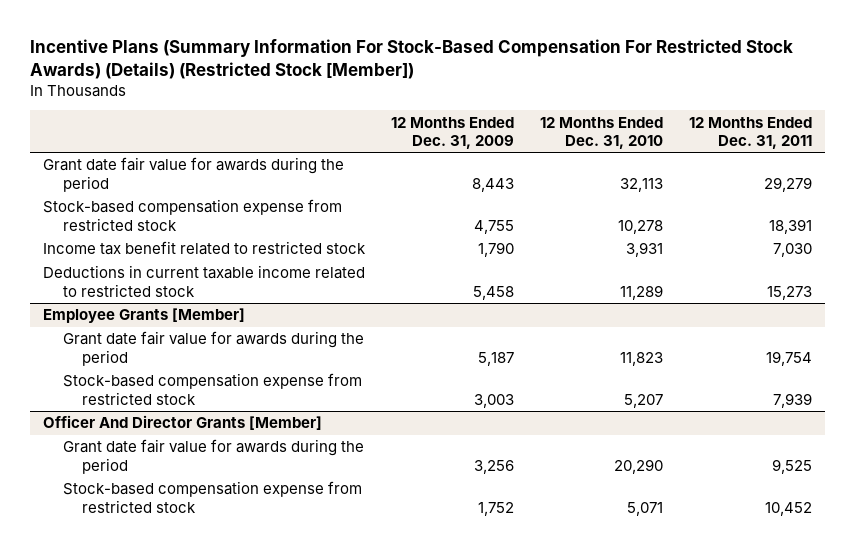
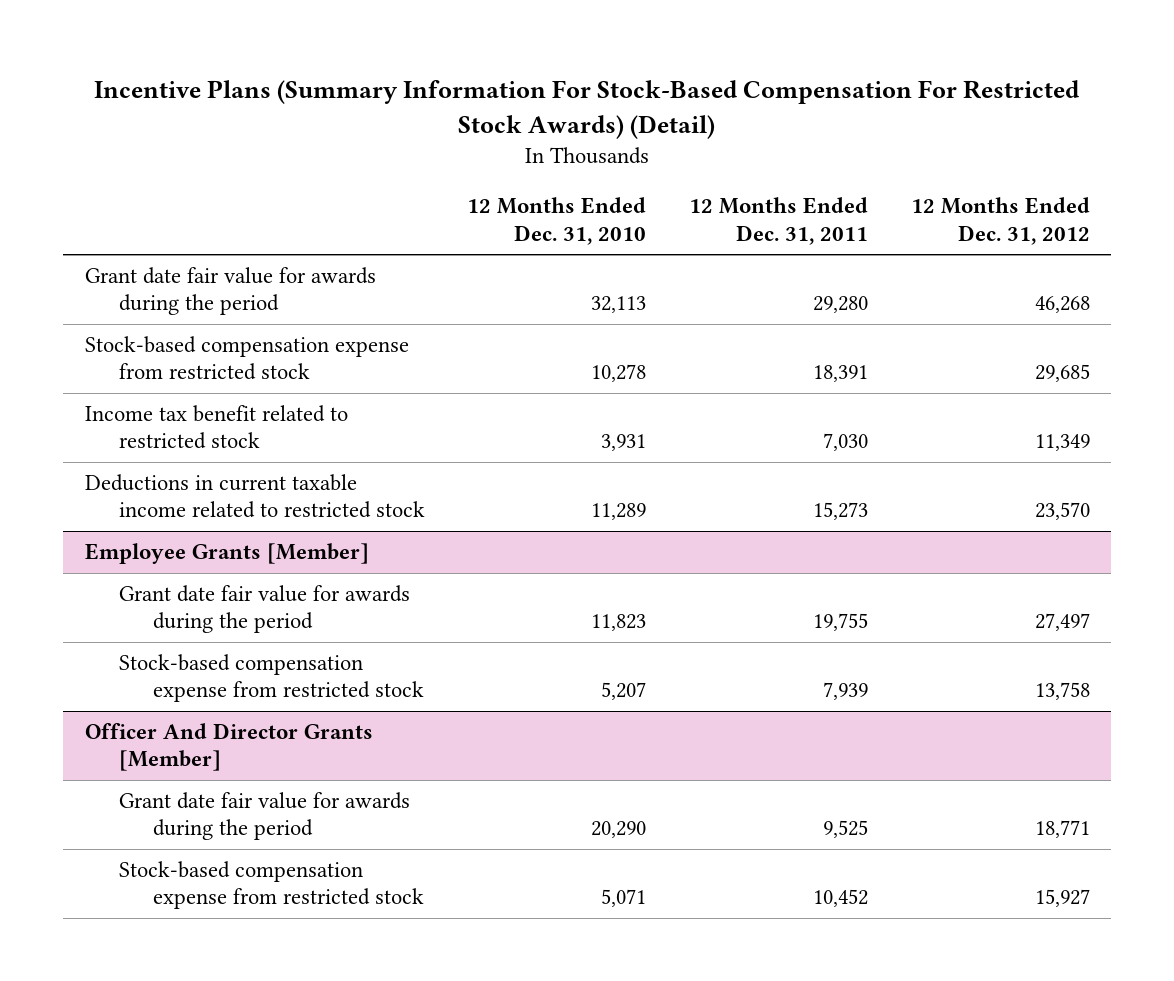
- Incentive Plans (Summary Information For Stock-Based Compensation For Restricted Stock Awards) (Details) (Restricted Stock [Member])
+ Incentive Plans (Summary Information For Stock-Based Compensation For Restricted Stock Awards) (Detail)
- | 12 Months Ended Dec. 31, 2009 | 12 Months Ended Dec. 31, 2010 | 12 Months Ended Dec. 31, 2011
+ | 12 Months Ended Dec. 31, 2010 | 12 Months Ended Dec. 31, 2011 | 12 Months Ended Dec. 31, 2012
- Grant date fair value for awards during the period | 8,443 | 32,113 | 29,279
+ Grant date fair value for awards during the period | 32,113 | 29,280 | 46,268
@ Employee Grants [Member]
- Grant date fair value for awards during the period | 5,187 | 11,823 | 19,754
+ Grant date fair value for awards during the period | 11,823 | 19,755 | 27,497

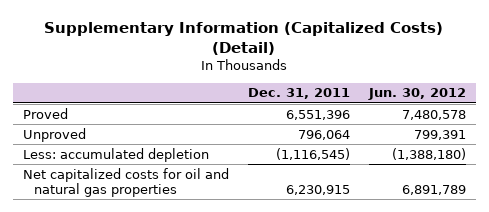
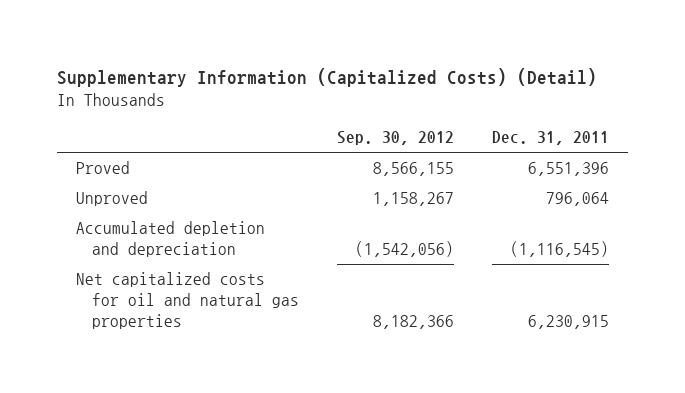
- | Dec. 31, 2011 | Jun. 30, 2012
+ | Sep. 30, 2012 | Dec. 31, 2011
- Less: accumulated depletion | (1,116,545) | (1,388,180)
+ Accumulated depletion and depreciation | (1,542,056) | (1,116,545)

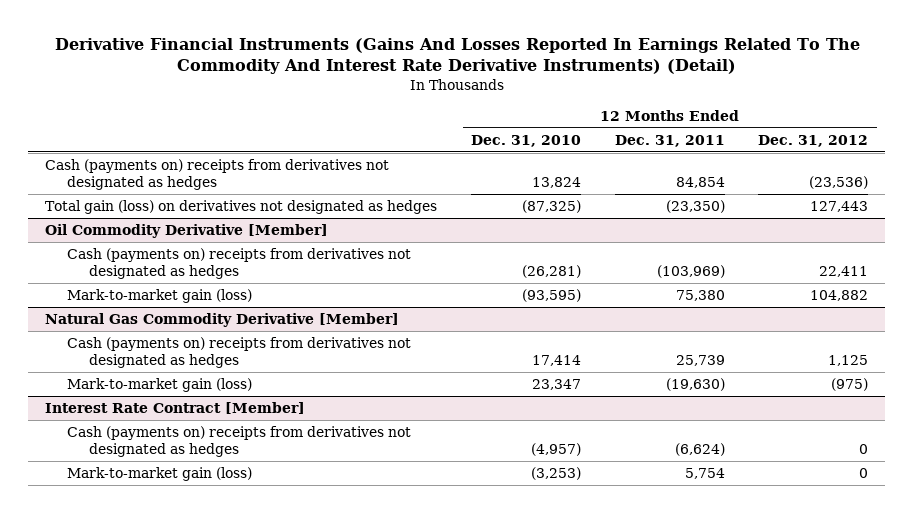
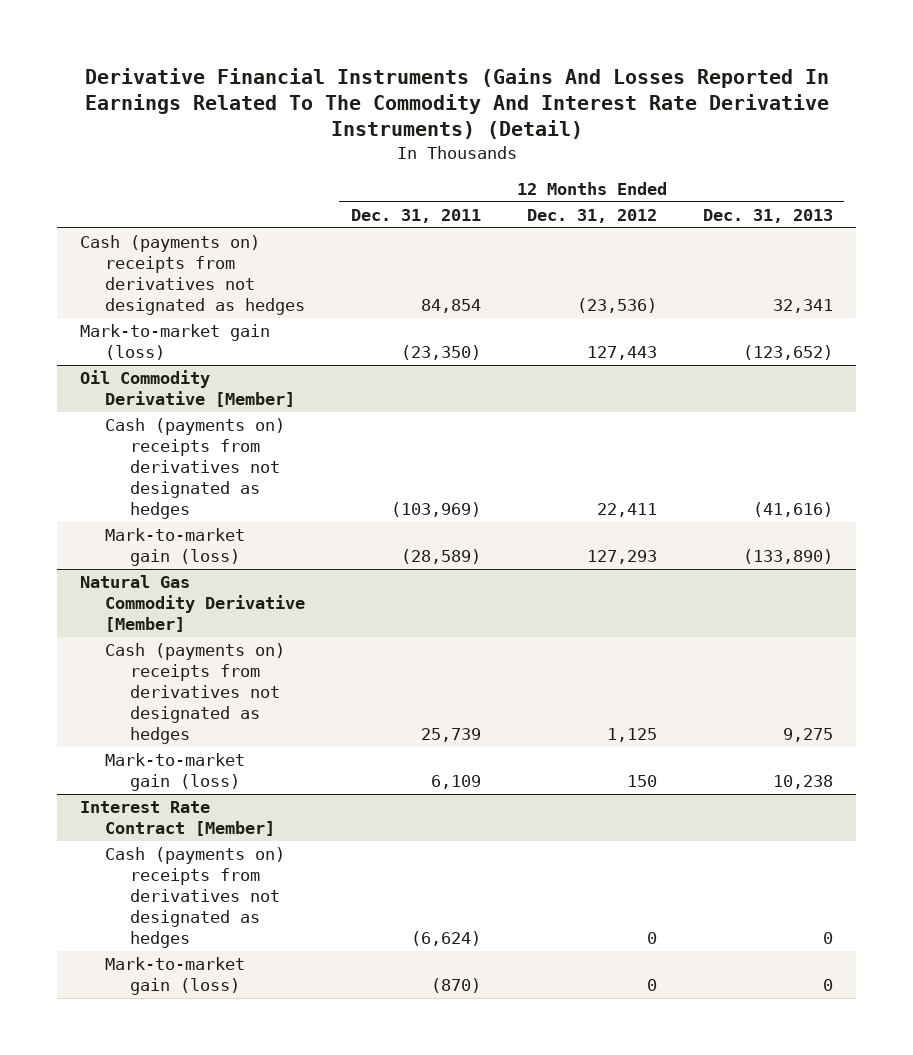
- | 12 Months Ended Dec. 31, 2010 | 12 Months Ended Dec. 31, 2011 | 12 Months Ended Dec. 31, 2012
+ | 12 Months Ended Dec. 31, 2011 | 12 Months Ended Dec. 31, 2012 | 12 Months Ended Dec. 31, 2013
- Total gain (loss) on derivatives not designated as hedges | (87,325) | (23,350) | 127,443
+ Mark-to-market gain (loss) | (23,350) | 127,443 | (123,652)
@ Oil Commodity Derivative [Member]
- Mark-to-market gain (loss) | (93,595) | 75,380 | 104,882
+ Mark-to-market gain (loss) | (28,589) | 127,293 | (133,890)
@ Natural Gas Commodity Derivative [Member]
- Mark-to-market gain (loss) | 23,347 | (19,630) | (975)
+ Mark-to-market gain (loss) | 6,109 | 150 | 10,238
@ Interest Rate Contract [Member]
- Mark-to-market gain (loss) | (3,253) | 5,754 | 0
+ Mark-to-market gain (loss) | (870) | 0 | 0

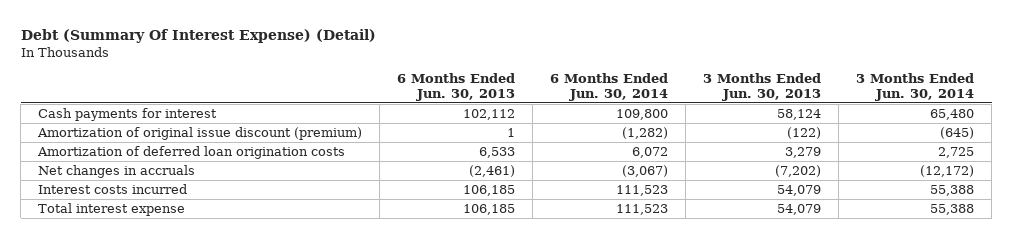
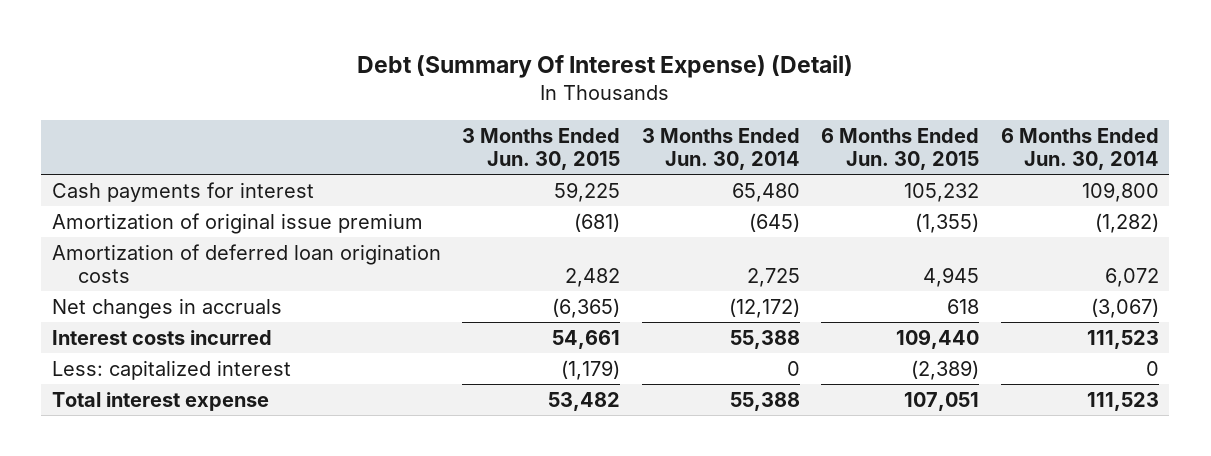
- | 6 Months Ended Jun. 30, 2013 | 6 Months Ended Jun. 30, 2014 | 3 Months Ended Jun. 30, 2013 | 3 Months Ended Jun. 30, 2014
+ | 3 Months Ended Jun. 30, 2015 | 3 Months Ended Jun. 30, 2014 | 6 Months Ended Jun. 30, 2015 | 6 Months Ended Jun. 30, 2014
- Amortization of original issue discount (premium) | 1 | (1,282) | (122) | (645)
+ Amortization of original issue premium | (681) | (645) | (1,355) | (1,282)
+ Less: capitalized interest | (1,179) | 0 | (2,389) | 0

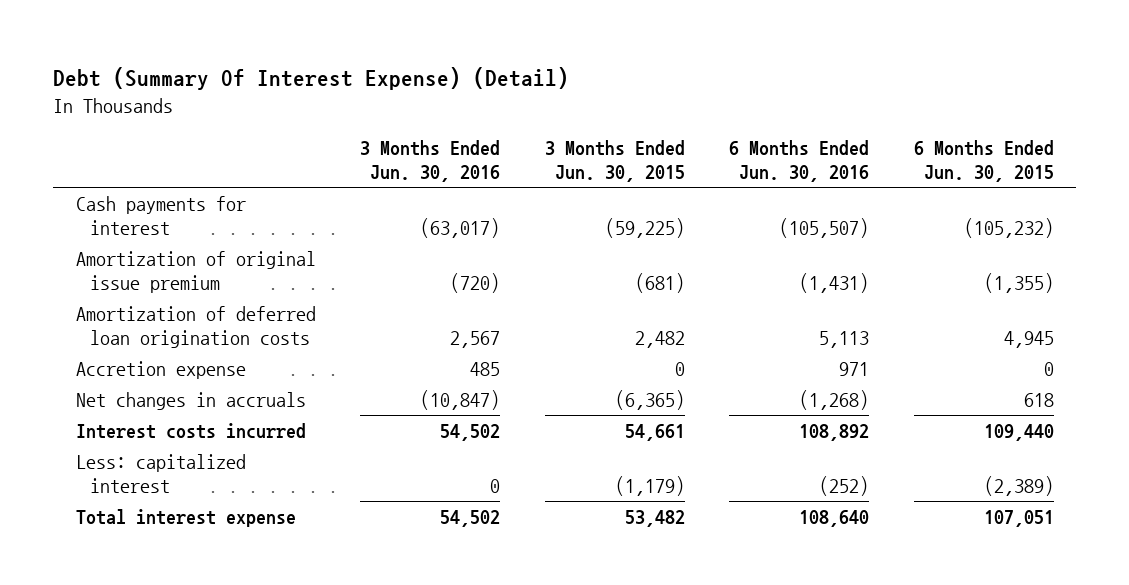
- | 3 Months Ended Jun. 30, 2015 | 3 Months Ended Jun. 30, 2014 | 6 Months Ended Jun. 30, 2015 | 6 Months Ended Jun. 30, 2014
+ | 3 Months Ended Jun. 30, 2016 | 3 Months Ended Jun. 30, 2015 | 6 Months Ended Jun. 30, 2016 | 6 Months Ended Jun. 30, 2015
- Cash payments for interest | 59,225 | 65,480 | 105,232 | 109,800
+ Cash payments for interest | (63,017) | (59,225) | (105,507) | (105,232)
+ Accretion expense | 485 | 0 | 971 | 0

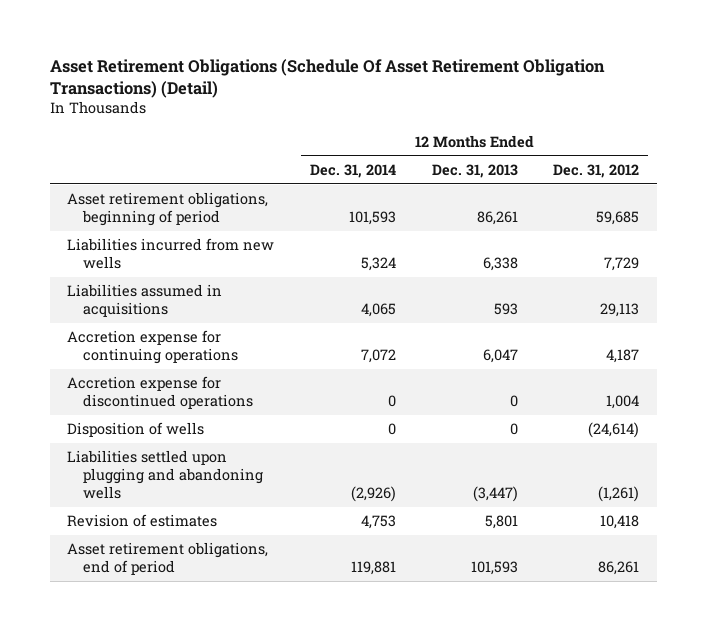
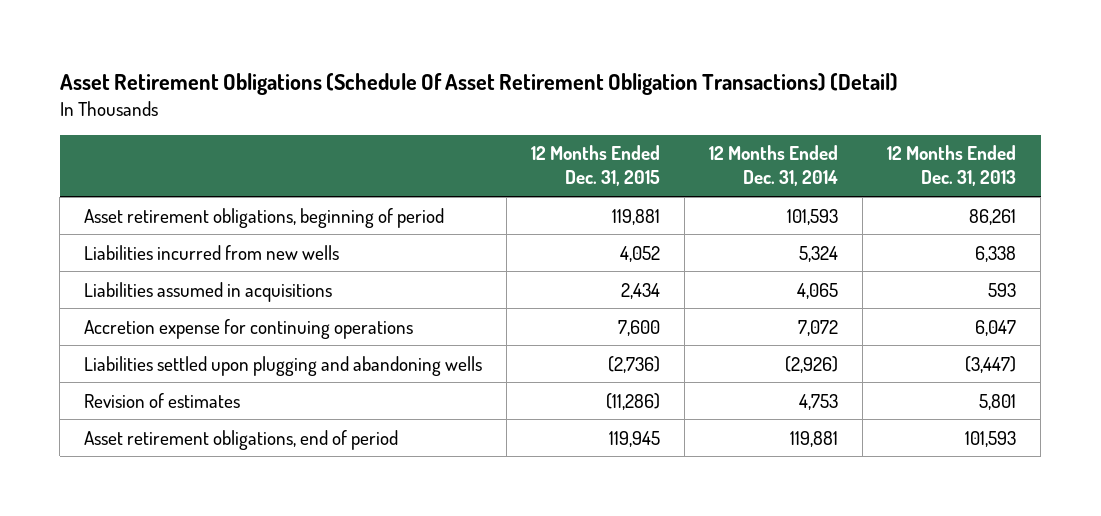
- | 12 Months Ended Dec. 31, 2014 | 12 Months Ended Dec. 31, 2013 | 12 Months Ended Dec. 31, 2012
+ | 12 Months Ended Dec. 31, 2015 | 12 Months Ended Dec. 31, 2014 | 12 Months Ended Dec. 31, 2013
- Accretion expense for discontinued operations | 0 | 0 | 1,004
- Disposition of wells | 0 | 0 | (24,614)

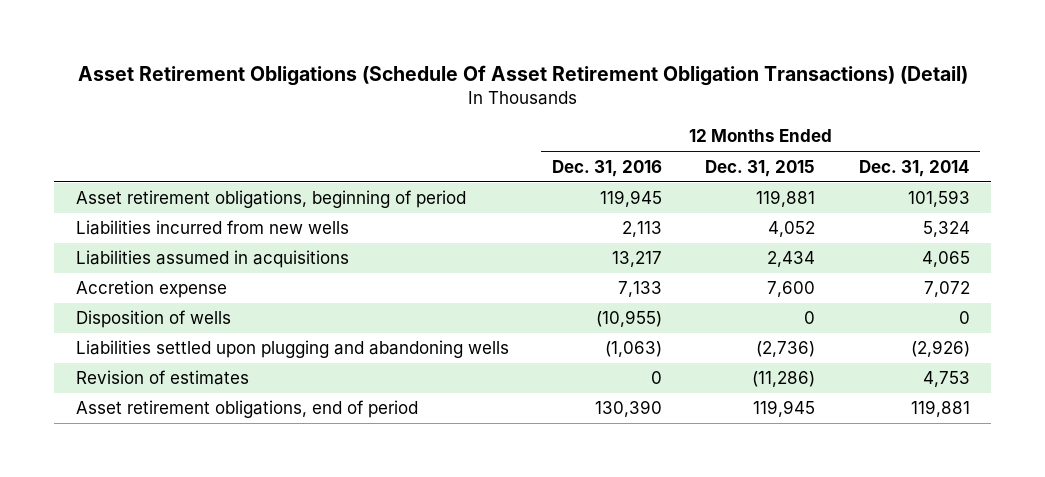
- | 12 Months Ended Dec. 31, 2015 | 12 Months Ended Dec. 31, 2014 | 12 Months Ended Dec. 31, 2013
+ | 12 Months Ended Dec. 31, 2016 | 12 Months Ended Dec. 31, 2015 | 12 Months Ended Dec. 31, 2014
- Accretion expense for continuing operations | 7,600 | 7,072 | 6,047
+ Accretion expense | 7,133 | 7,600 | 7,072
+ Disposition of wells | (10,955) | 0 | 0

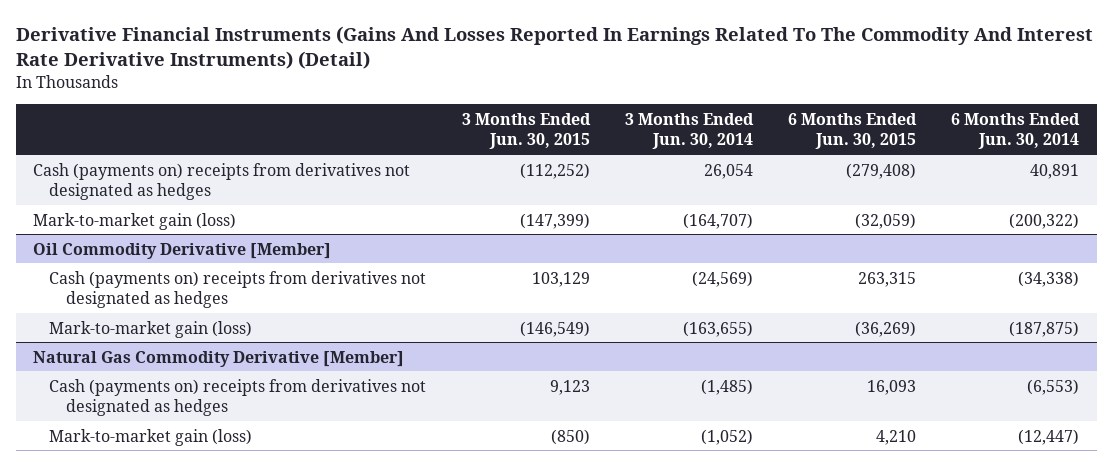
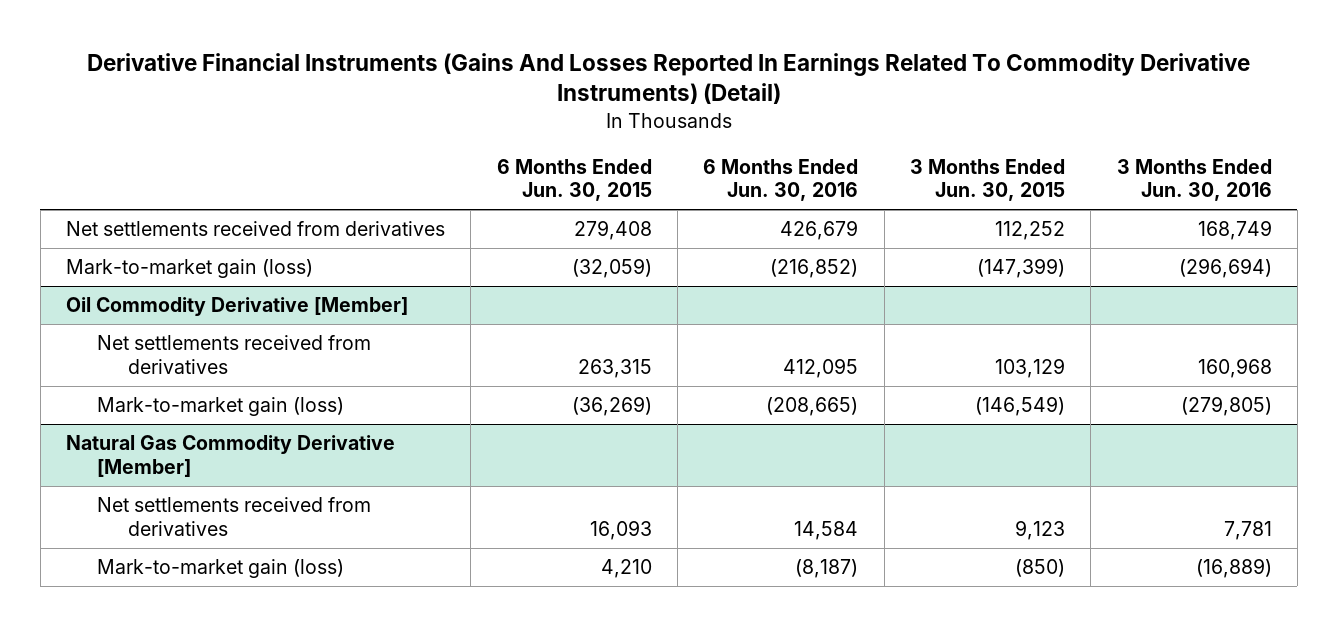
- Derivative Financial Instruments (Gains And Losses Reported In Earnings Related To The Commodity And Interest Rate Derivative Instruments) (Detail)
+ Derivative Financial Instruments (Gains And Losses Reported In Earnings Related To Commodity Derivative Instruments) (Detail)
- | 3 Months Ended Jun. 30, 2015 | 3 Months Ended Jun. 30, 2014 | 6 Months Ended Jun. 30, 2015 | 6 Months Ended Jun. 30, 2014
+ | 6 Months Ended Jun. 30, 2015 | 6 Months Ended Jun. 30, 2016 | 3 Months Ended Jun. 30, 2015 | 3 Months Ended Jun. 30, 2016
- Cash (payments on) receipts from derivatives not designated as hedges | (112,252) | 26,054 | (279,408) | 40,891
+ Net settlements received from derivatives | 279,408 | 426,679 | 112,252 | 168,749
@ Oil Commodity Derivative [Member]
- Cash (payments on) receipts from derivatives not designated as hedges | 103,129 | (24,569) | 263,315 | (34,338)
+ Net settlements received from derivatives | 263,315 | 412,095 | 103,129 | 160,968
@ Natural Gas Commodity Derivative [Member]
- Cash (payments on) receipts from derivatives not designated as hedges | 9,123 | (1,485) | 16,093 | (6,553)
+ Net settlements received from derivatives | 16,093 | 14,584 | 9,123 | 7,781

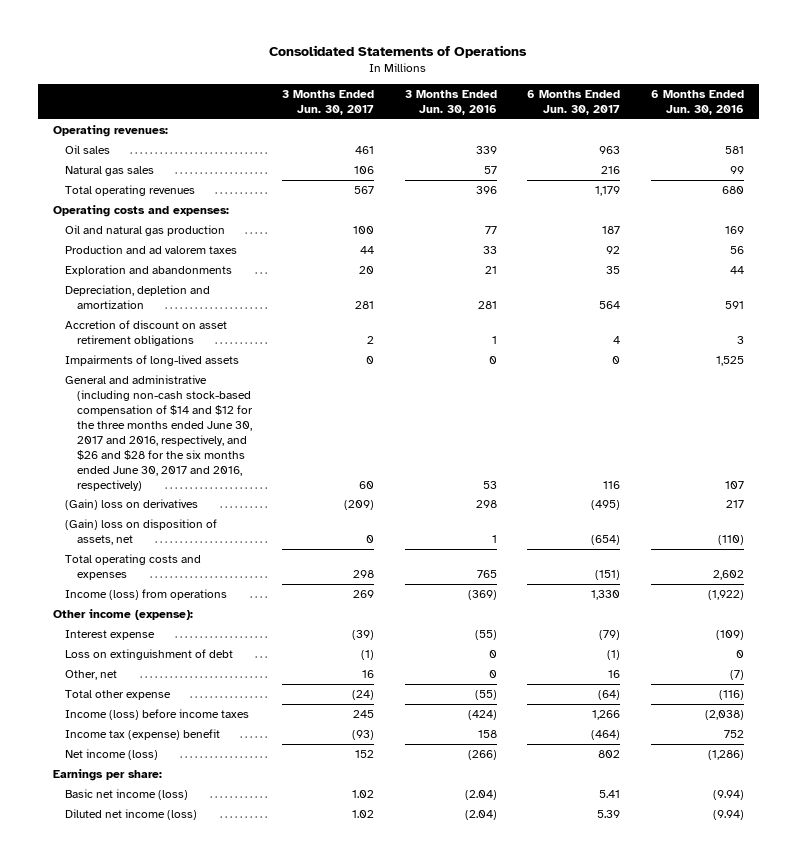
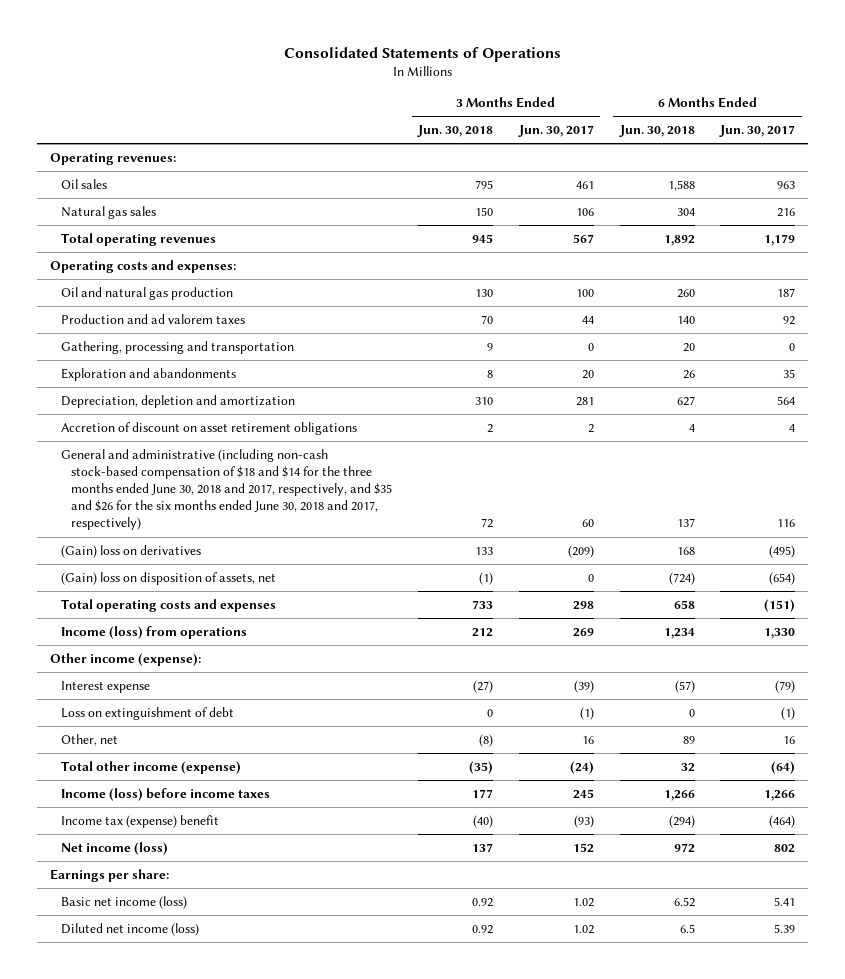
- | 3 Months Ended Jun. 30, 2017 | 3 Months Ended Jun. 30, 2016 | 6 Months Ended Jun. 30, 2017 | 6 Months Ended Jun. 30, 2016
+ | 3 Months Ended Jun. 30, 2018 | 3 Months Ended Jun. 30, 2017 | 6 Months Ended Jun. 30, 2018 | 6 Months Ended Jun. 30, 2017
+ Gathering, processing and transportation | 9 | 0 | 20 | 0
- Impairments of long-lived assets | 0 | 0 | 0 | 1,525
- General and administrative (including non-cash stock-based compensation of $14 and $12 for the three months ended June 30, 2017 and 2016, respectively, and $26 and $28 for the six months ended June 30, 2017 and 2016, respectively) | 60 | 53 | 116 | 107
+ General and administrative (including non-cash stock-based compensation of $18 and $14 for the three months ended June 30, 2018 and 2017, respectively, and $35 and $26 for the six months ended June 30, 2018 and 2017, respectively) | 72 | 60 | 137 | 116
- Total other expense | (24) | (55) | (64) | (116)
+ Total other income (expense) | (35) | (24) | 32 | (64)

